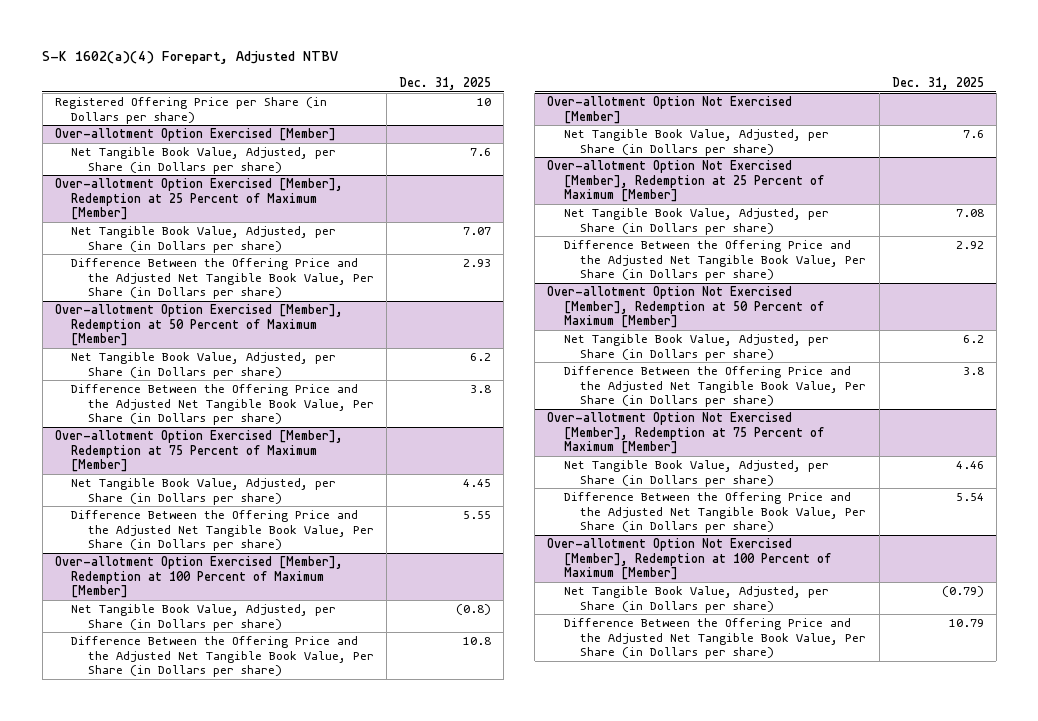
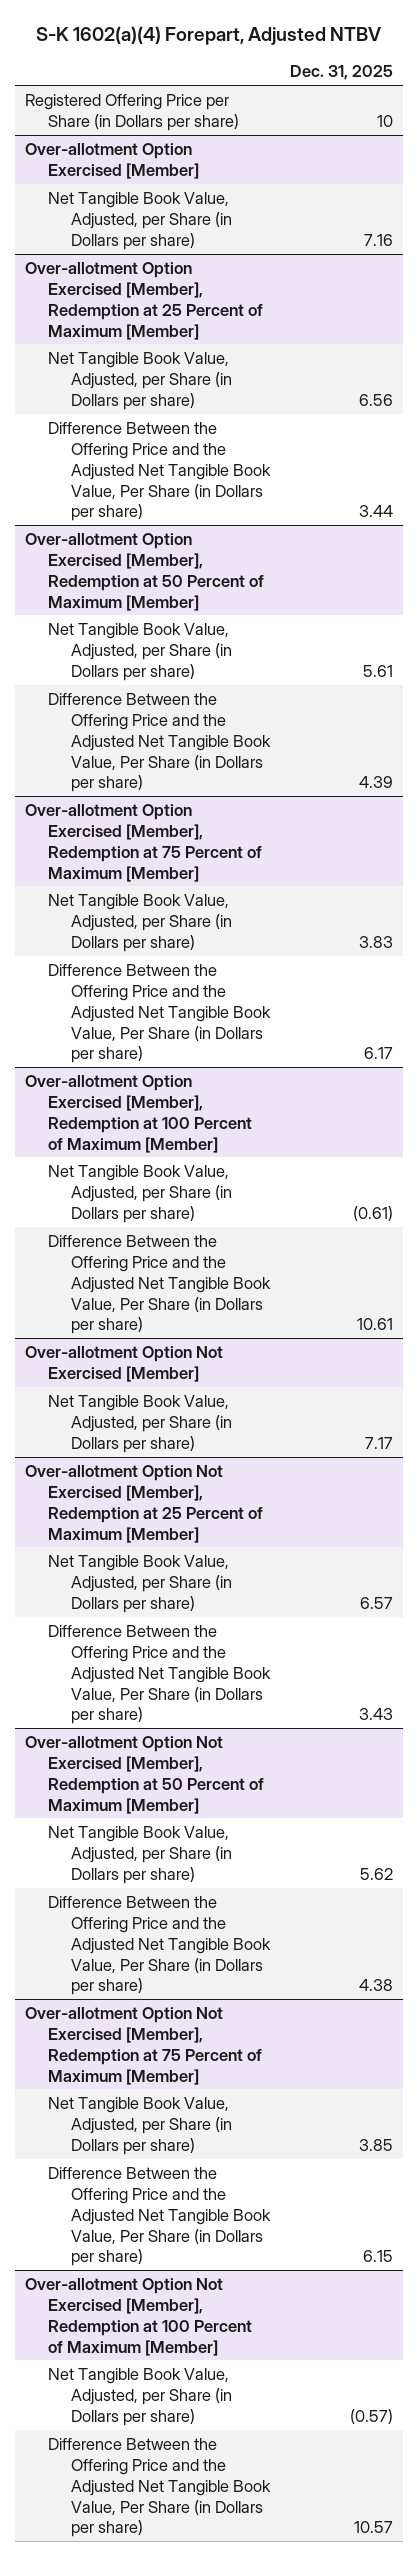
@ Over-allotment Option Exercised [Member]
- Net Tangible Book Value, Adjusted, per Share (in Dollars per share) | 7.6
+ Net Tangible Book Value, Adjusted, per Share (in Dollars per share) | 7.16
@ Over-allotment Option Exercised [Member], Redemption at 25 Percent of Maximum [Member]
- Net Tangible Book Value, Adjusted, per Share (in Dollars per share) | 7.07
- Difference Between the Offering Price and the Adjusted Net Tangible Book Value, Per Share (in Dollars per share) | 2.93
+ Net Tangible Book Value, Adjusted, per Share (in Dollars per share) | 6.56
+ Difference Between the Offering Price and the Adjusted Net Tangible Book Value, Per Share (in Dollars per share) | 3.44
@ Over-allotment Option Exercised [Member], Redemption at 50 Percent of Maximum [Member]
- Net Tangible Book Value, Adjusted, per Share (in Dollars per share) | 6.2
- Difference Between the Offering Price and the Adjusted Net Tangible Book Value, Per Share (in Dollars per share) | 3.8
+ Net Tangible Book Value, Adjusted, per Share (in Dollars per share) | 5.61
+ Difference Between the Offering Price and the Adjusted Net Tangible Book Value, Per Share (in Dollars per share) | 4.39
@ Over-allotment Option Exercised [Member], Redemption at 75 Percent of Maximum [Member]
- Net Tangible Book Value, Adjusted, per Share (in Dollars per share) | 4.45
- Difference Between the Offering Price and the Adjusted Net Tangible Book Value, Per Share (in Dollars per share) | 5.55
+ Net Tangible Book Value, Adjusted, per Share (in Dollars per share) | 3.83
+ Difference Between the Offering Price and the Adjusted Net Tangible Book Value, Per Share (in Dollars per share) | 6.17
@ Over-allotment Option Exercised [Member], Redemption at 100 Percent of Maximum [Member]
- Net Tangible Book Value, Adjusted, per Share (in Dollars per share) | (0.8)
- Difference Between the Offering Price and the Adjusted Net Tangible Book Value, Per Share (in Dollars per share) | 10.8
+ Net Tangible Book Value, Adjusted, per Share (in Dollars per share) | (0.61)
+ Difference Between the Offering Price and the Adjusted Net Tangible Book Value, Per Share (in Dollars per share) | 10.61
@ Over-allotment Option Not Exercised [Member]
- Net Tangible Book Value, Adjusted, per Share (in Dollars per share) | 7.6
+ Net Tangible Book Value, Adjusted, per Share (in Dollars per share) | 7.17
@ Over-allotment Option Not Exercised [Member], Redemption at 25 Percent of Maximum [Member]
- Net Tangible Book Value, Adjusted, per Share (in Dollars per share) | 7.08
- Difference Between the Offering Price and the Adjusted Net Tangible Book Value, Per Share (in Dollars per share) | 2.92
+ Net Tangible Book Value, Adjusted, per Share (in Dollars per share) | 6.57
+ Difference Between the Offering Price and the Adjusted Net Tangible Book Value, Per Share (in Dollars per share) | 3.43
@ Over-allotment Option Not Exercised [Member], Redemption at 50 Percent of Maximum [Member]
- Net Tangible Book Value, Adjusted, per Share (in Dollars per share) | 6.2
- Difference Between the Offering Price and the Adjusted Net Tangible Book Value, Per Share (in Dollars per share) | 3.8
+ Net Tangible Book Value, Adjusted, per Share (in Dollars per share) | 5.62
+ Difference Between the Offering Price and the Adjusted Net Tangible Book Value, Per Share (in Dollars per share) | 4.38
@ Over-allotment Option Not Exercised [Member], Redemption at 75 Percent of Maximum [Member]
- Net Tangible Book Value, Adjusted, per Share (in Dollars per share) | 4.46
- Difference Between the Offering Price and the Adjusted Net Tangible Book Value, Per Share (in Dollars per share) | 5.54
+ Net Tangible Book Value, Adjusted, per Share (in Dollars per share) | 3.85
+ Difference Between the Offering Price and the Adjusted Net Tangible Book Value, Per Share (in Dollars per share) | 6.15
@ Over-allotment Option Not Exercised [Member], Redemption at 100 Percent of Maximum [Member]
- Net Tangible Book Value, Adjusted, per Share (in Dollars per share) | (0.79)
- Difference Between the Offering Price and the Adjusted Net Tangible Book Value, Per Share (in Dollars per share) | 10.79
+ Net Tangible Book Value, Adjusted, per Share (in Dollars per share) | (0.57)
+ Difference Between the Offering Price and the Adjusted Net Tangible Book Value, Per Share (in Dollars per share) | 10.57

